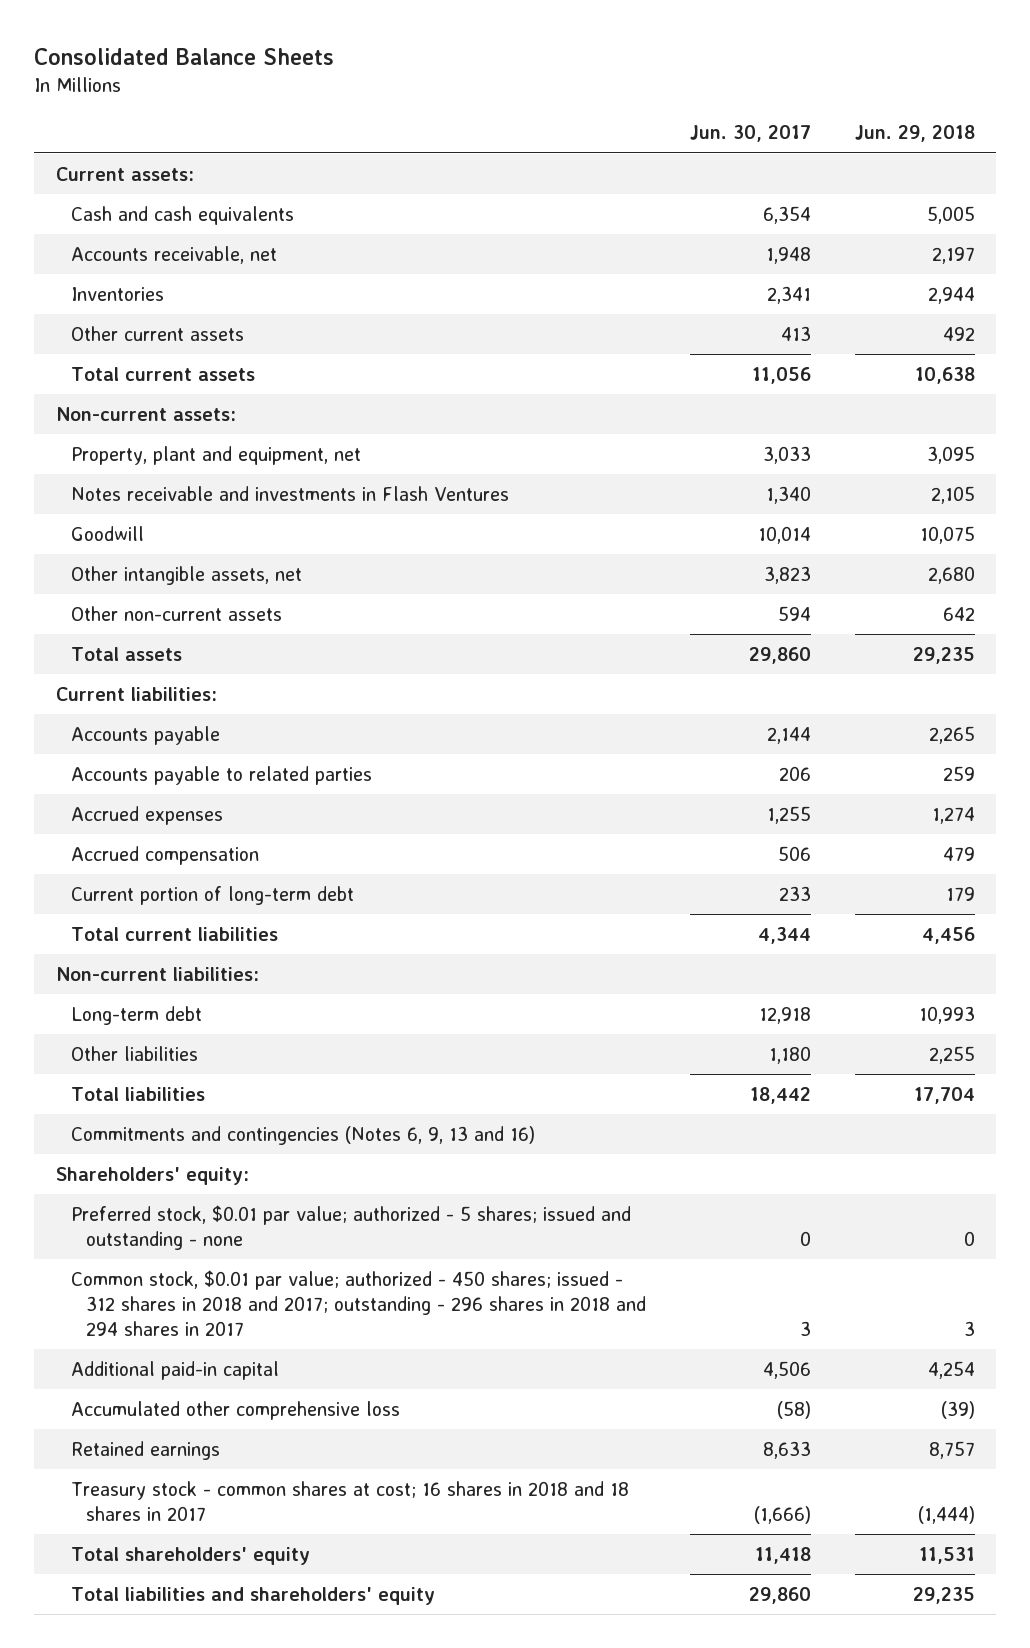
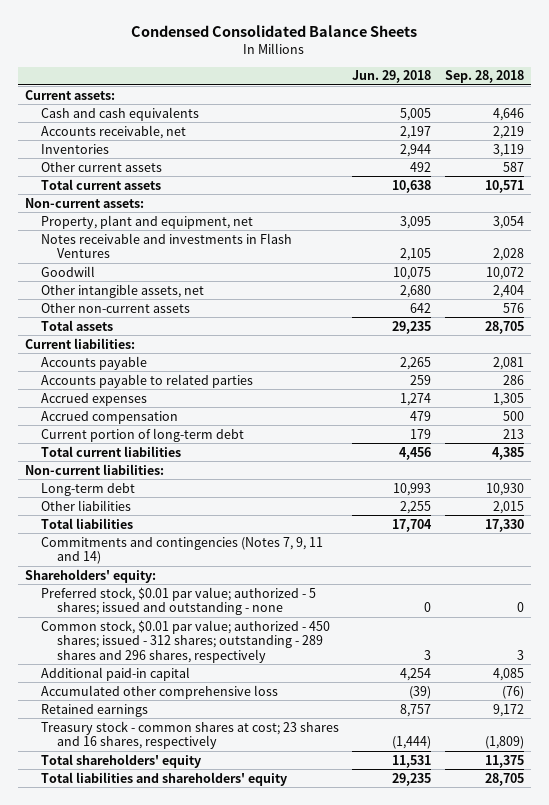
- Consolidated Balance Sheets
+ Condensed Consolidated Balance Sheets
- | Jun. 30, 2017 | Jun. 29, 2018
+ | Jun. 29, 2018 | Sep. 28, 2018
- Commitments and contingencies (Notes 6, 9, 13 and 16)
+ Commitments and contingencies (Notes 7, 9, 11 and 14)
- Common stock, $0.01 par value; authorized - 450 shares; issued - 312 shares in 2018 and 2017; outstanding - 296 shares in 2018 and 294 shares in 2017 | 3 | 3
+ Common stock, $0.01 par value; authorized - 450 shares; issued - 312 shares; outstanding - 289 shares and 296 shares, respectively | 3 | 3
- Treasury stock - common shares at cost; 16 shares in 2018 and 18 shares in 2017 | (1,666) | (1,444)
+ Treasury stock - common shares at cost; 23 shares and 16 shares, respectively | (1,444) | (1,809)

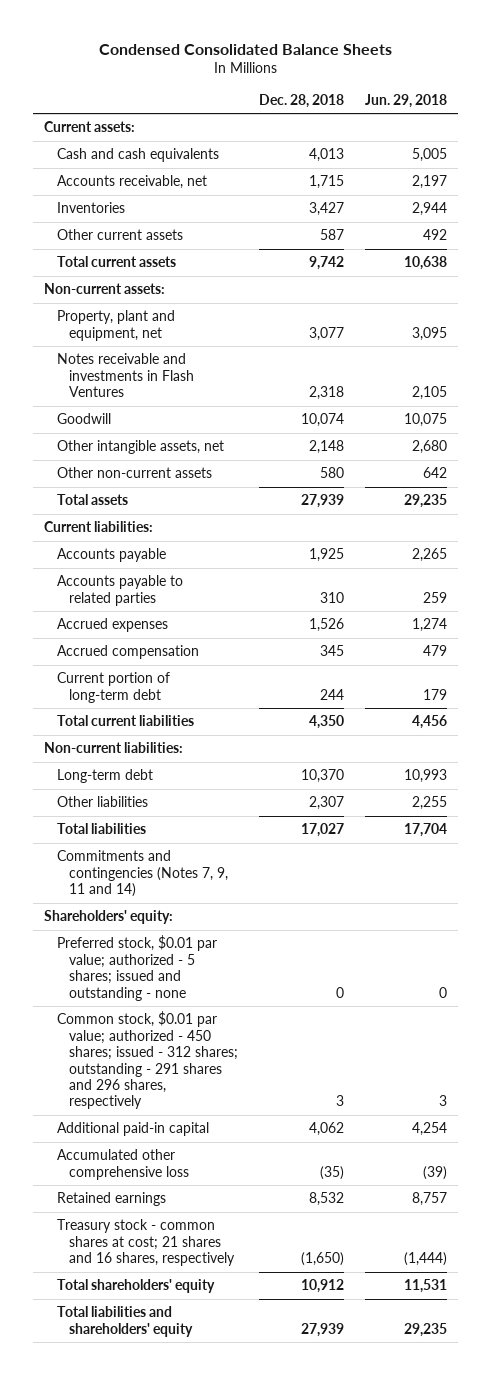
- | Jun. 29, 2018 | Sep. 28, 2018
+ | Dec. 28, 2018 | Jun. 29, 2018
- Common stock, $0.01 par value; authorized - 450 shares; issued - 312 shares; outstanding - 289 shares and 296 shares, respectively | 3 | 3
+ Common stock, $0.01 par value; authorized - 450 shares; issued - 312 shares; outstanding - 291 shares and 296 shares, respectively | 3 | 3
- Treasury stock - common shares at cost; 23 shares and 16 shares, respectively | (1,444) | (1,809)
+ Treasury stock - common shares at cost; 21 shares and 16 shares, respectively | (1,650) | (1,444)

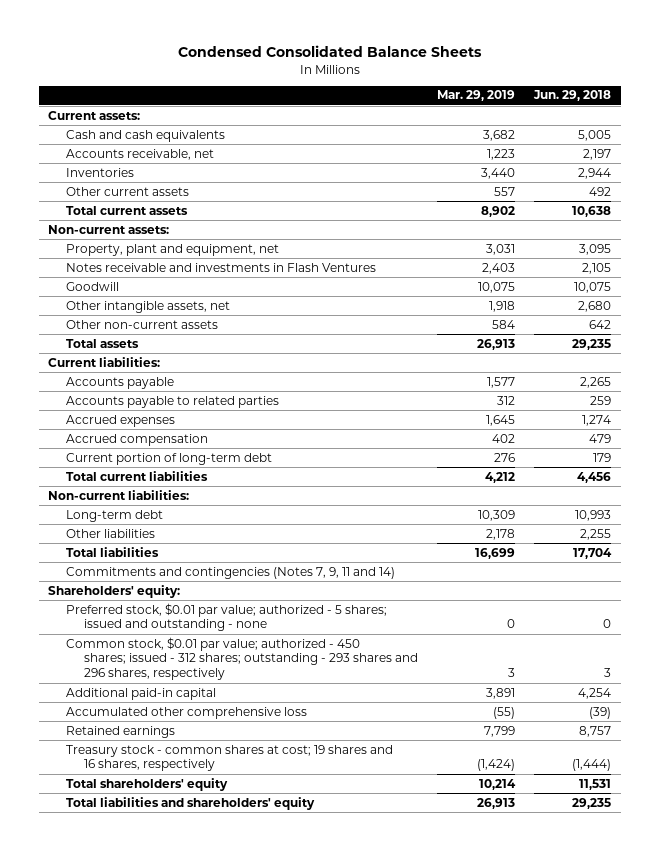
- | Dec. 28, 2018 | Jun. 29, 2018
+ | Mar. 29, 2019 | Jun. 29, 2018
- Common stock, $0.01 par value; authorized - 450 shares; issued - 312 shares; outstanding - 291 shares and 296 shares, respectively | 3 | 3
+ Common stock, $0.01 par value; authorized - 450 shares; issued - 312 shares; outstanding - 293 shares and 296 shares, respectively | 3 | 3
- Treasury stock - common shares at cost; 21 shares and 16 shares, respectively | (1,650) | (1,444)
+ Treasury stock - common shares at cost; 19 shares and 16 shares, respectively | (1,424) | (1,444)

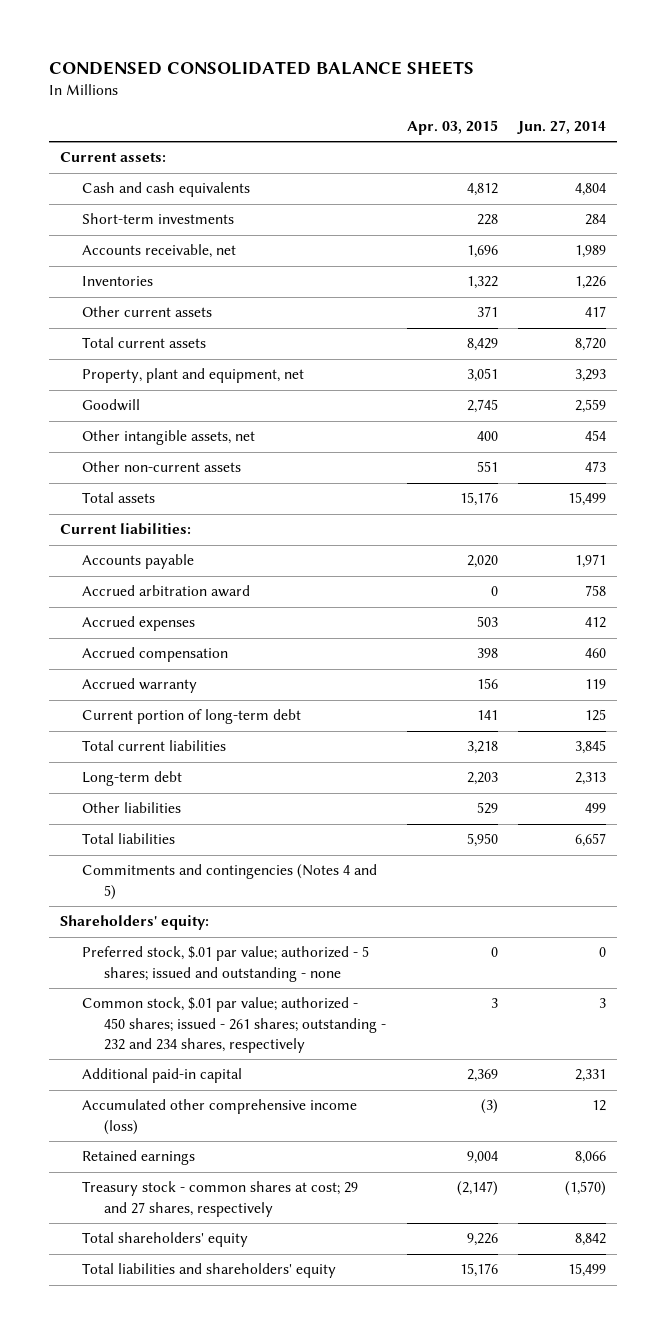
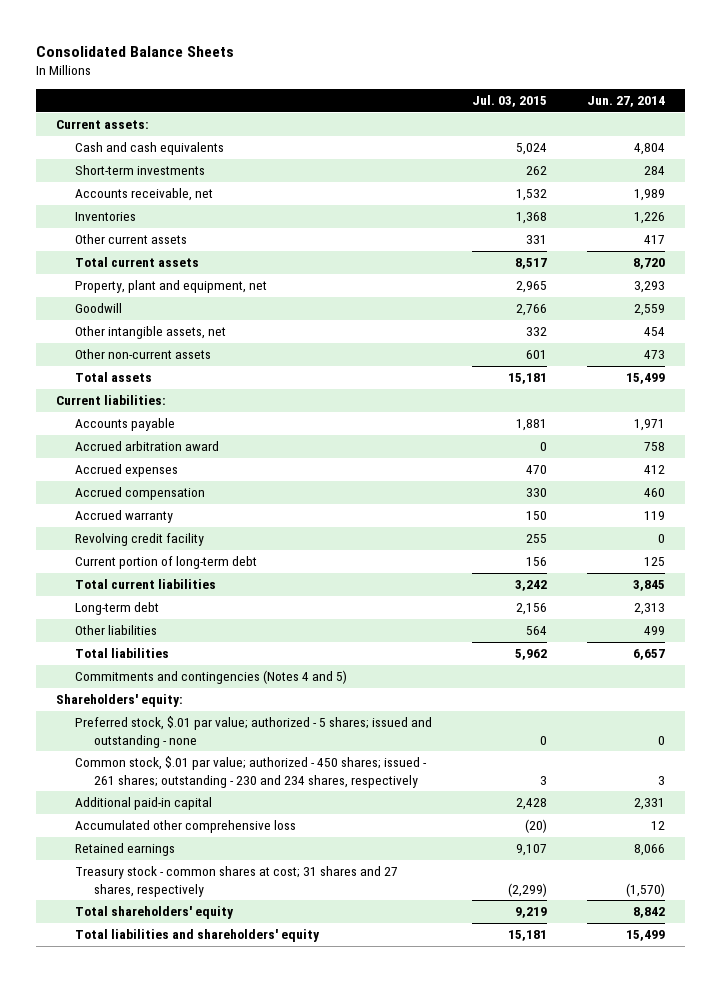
- CONDENSED CONSOLIDATED BALANCE SHEETS
+ Consolidated Balance Sheets
- | Apr. 03, 2015 | Jun. 27, 2014
+ | Jul. 03, 2015 | Jun. 27, 2014
+ Revolving credit facility | 255 | 0
- Common stock, $.01 par value; authorized - 450 shares; issued - 261 shares; outstanding - 232 and 234 shares, respectively | 3 | 3
+ Common stock, $.01 par value; authorized - 450 shares; issued - 261 shares; outstanding - 230 and 234 shares, respectively | 3 | 3
- Accumulated other comprehensive income (loss) | (3) | 12
+ Accumulated other comprehensive loss | (20) | 12
- Treasury stock - common shares at cost; 29 and 27 shares, respectively | (2,147) | (1,570)
+ Treasury stock - common shares at cost; 31 shares and 27 shares, respectively | (2,299) | (1,570)

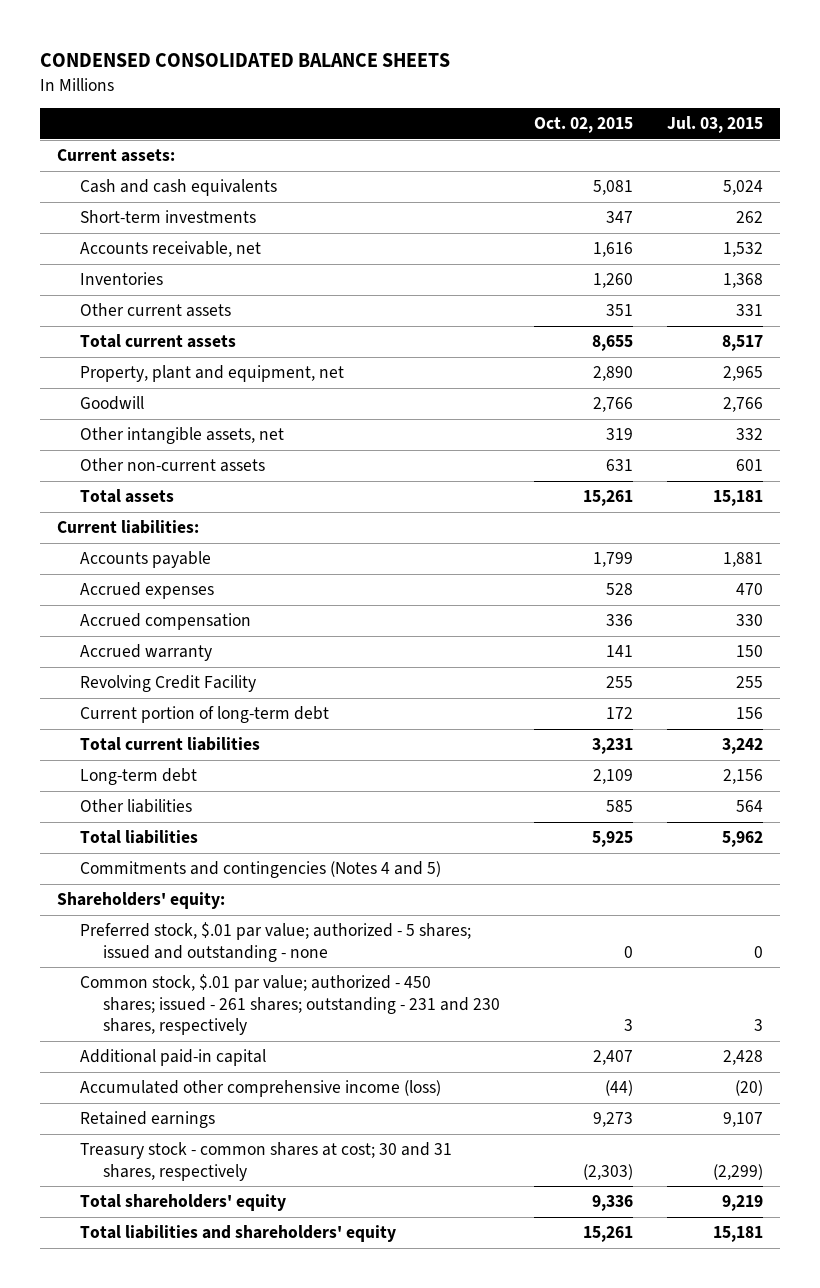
- Consolidated Balance Sheets
+ CONDENSED CONSOLIDATED BALANCE SHEETS
- | Jul. 03, 2015 | Jun. 27, 2014
+ | Oct. 02, 2015 | Jul. 03, 2015
- Accrued arbitration award | 0 | 758
- Revolving credit facility | 255 | 0
+ Revolving Credit Facility | 255 | 255
- Common stock, $.01 par value; authorized - 450 shares; issued - 261 shares; outstanding - 230 and 234 shares, respectively | 3 | 3
+ Common stock, $.01 par value; authorized - 450 shares; issued - 261 shares; outstanding - 231 and 230 shares, respectively | 3 | 3
- Accumulated other comprehensive loss | (20) | 12
+ Accumulated other comprehensive income (loss) | (44) | (20)
- Treasury stock - common shares at cost; 31 shares and 27 shares, respectively | (2,299) | (1,570)
+ Treasury stock - common shares at cost; 30 and 31 shares, respectively | (2,303) | (2,299)

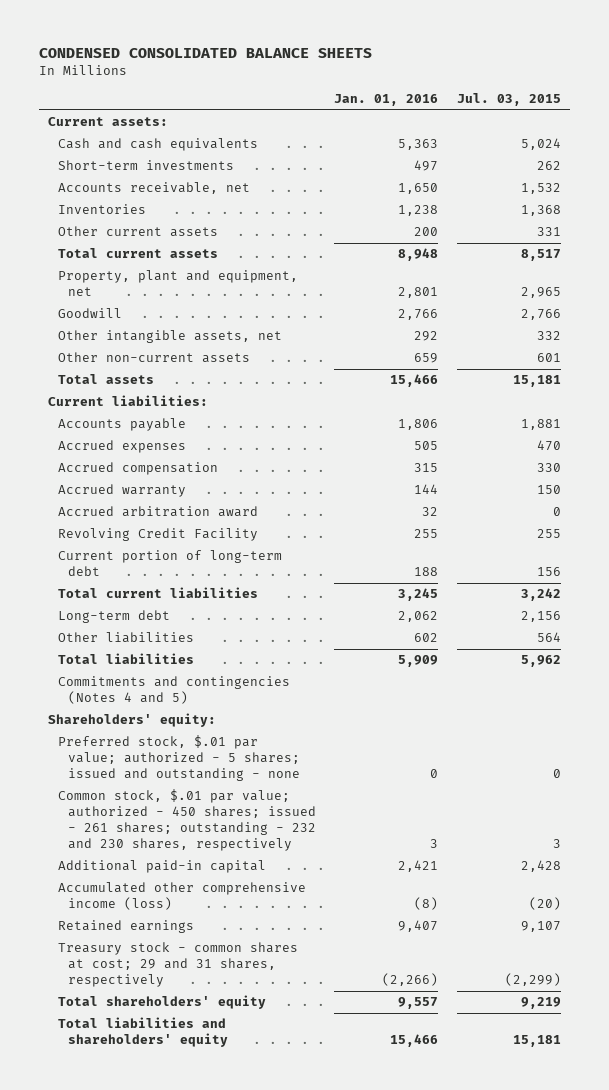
- | Oct. 02, 2015 | Jul. 03, 2015
+ | Jan. 01, 2016 | Jul. 03, 2015
+ Accrued arbitration award | 32 | 0
- Common stock, $.01 par value; authorized - 450 shares; issued - 261 shares; outstanding - 231 and 230 shares, respectively | 3 | 3
+ Common stock, $.01 par value; authorized - 450 shares; issued - 261 shares; outstanding - 232 and 230 shares, respectively | 3 | 3
- Treasury stock - common shares at cost; 30 and 31 shares, respectively | (2,303) | (2,299)
+ Treasury stock - common shares at cost; 29 and 31 shares, respectively | (2,266) | (2,299)

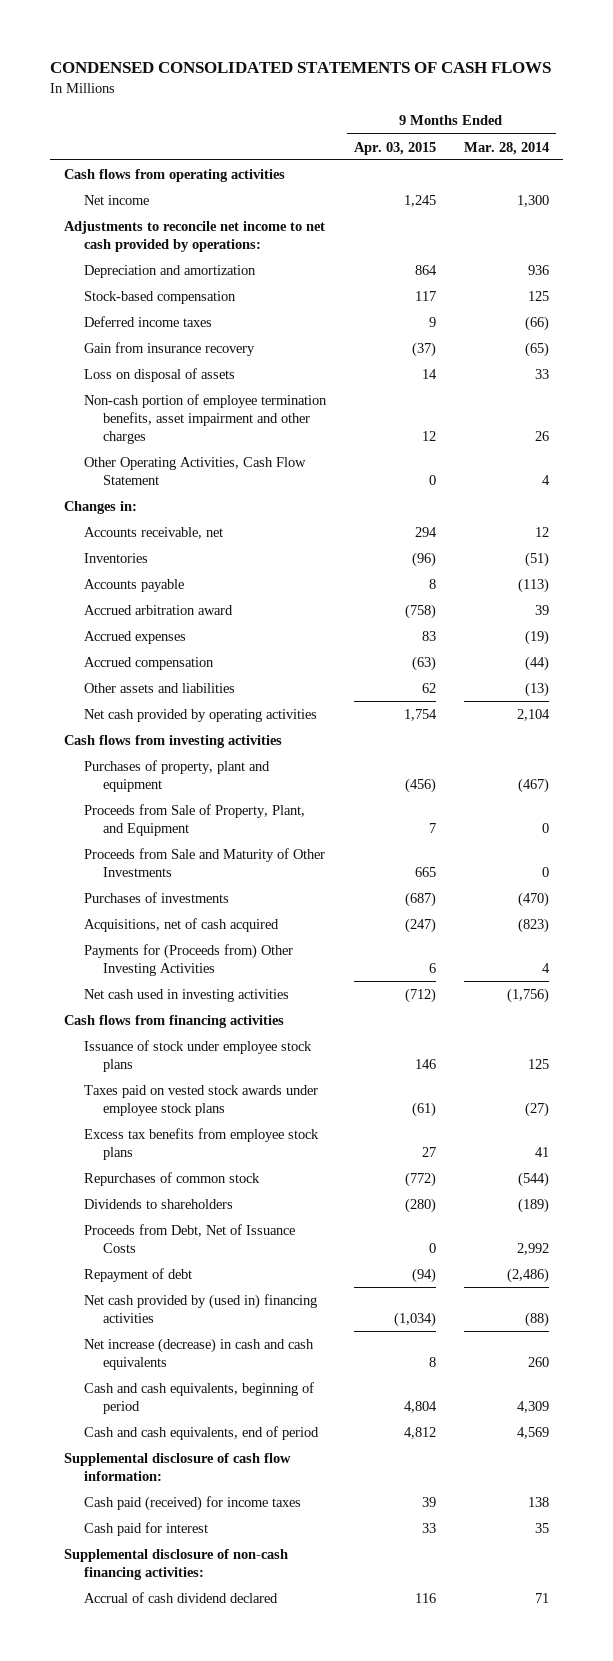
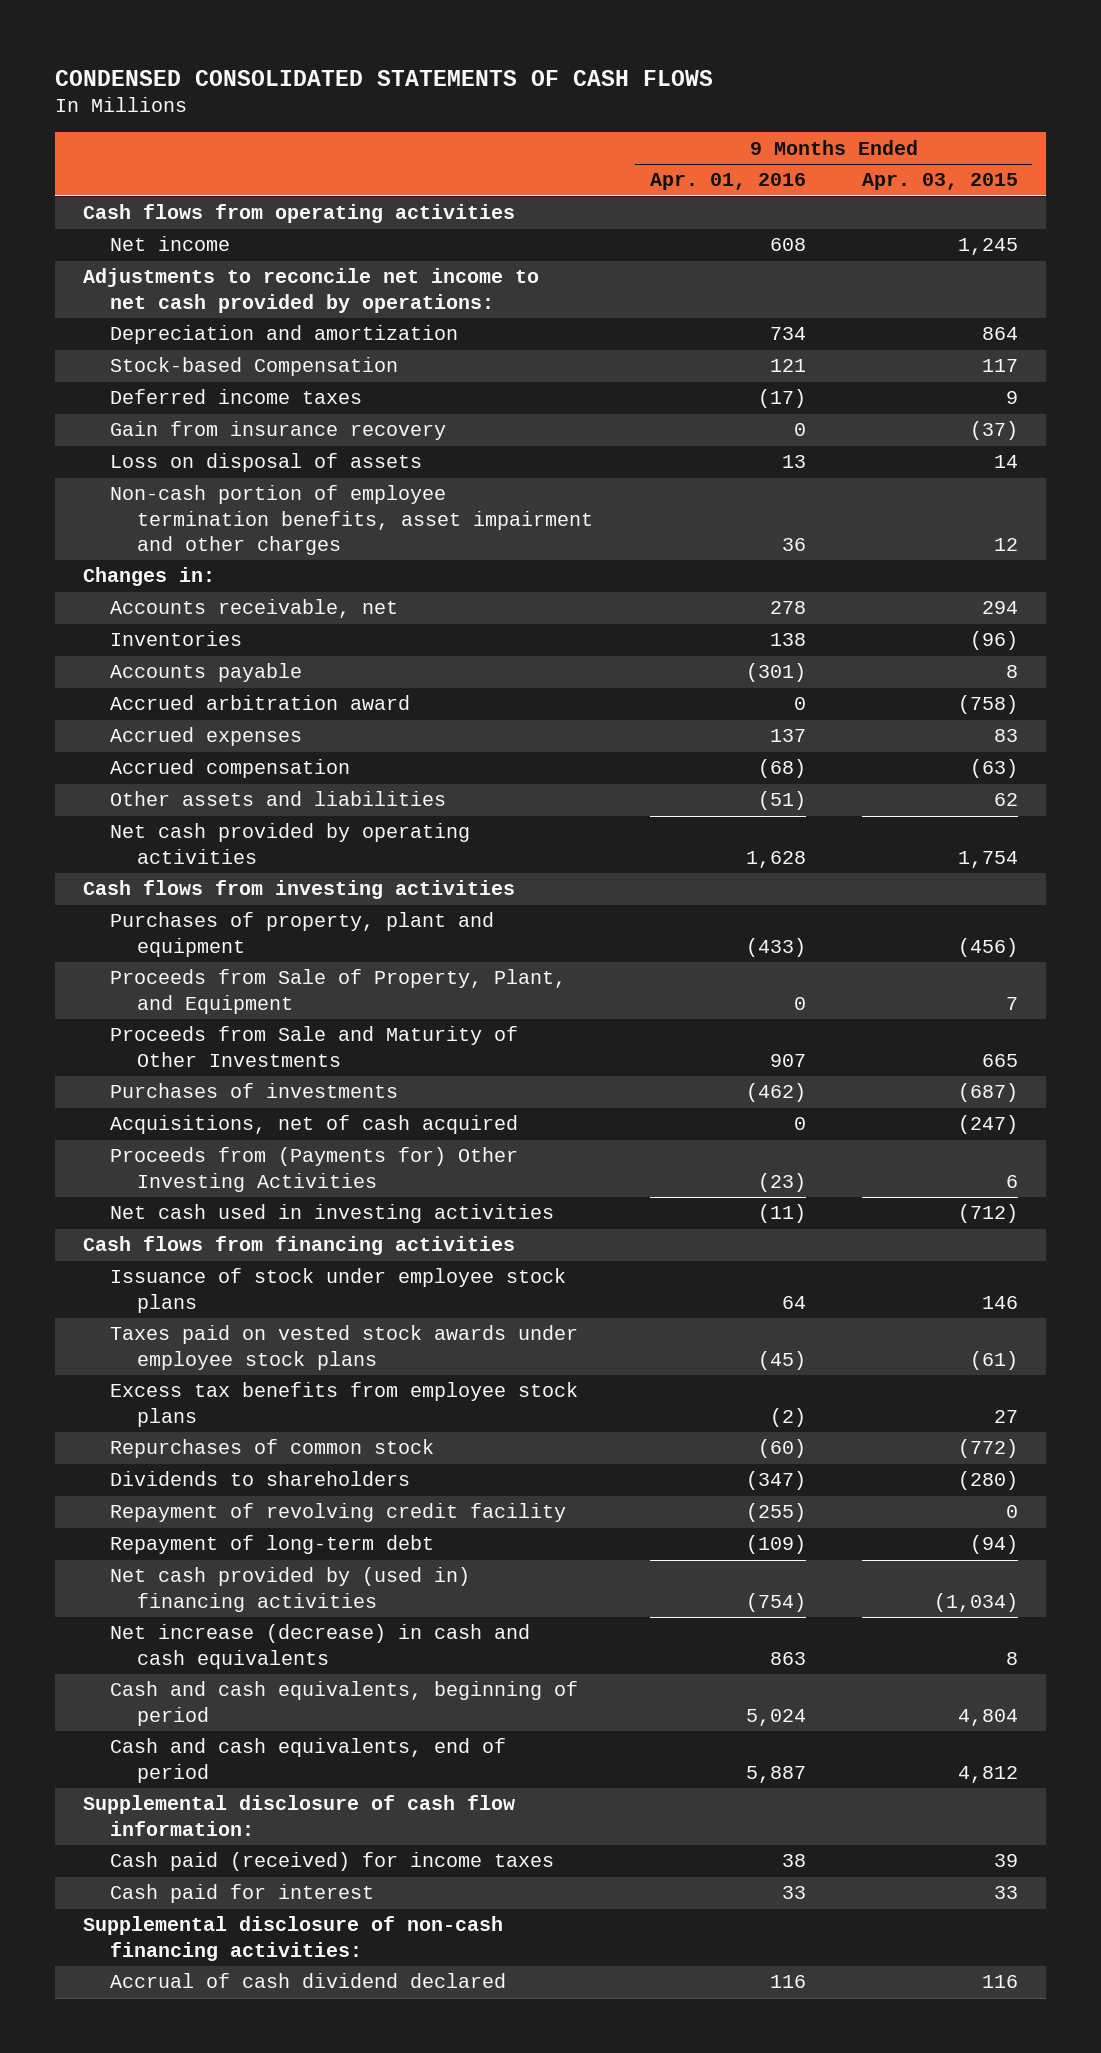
- | 9 Months Ended Apr. 03, 2015 | 9 Months Ended Mar. 28, 2014
+ | 9 Months Ended Apr. 01, 2016 | 9 Months Ended Apr. 03, 2015
- Stock-based compensation | 117 | 125
+ Stock-based Compensation | 121 | 117
- Other Operating Activities, Cash Flow Statement | 0 | 4
- Payments for (Proceeds from) Other Investing Activities | 6 | 4
+ Proceeds from (Payments for) Other Investing Activities | (23) | 6
- Proceeds from Debt, Net of Issuance Costs | 0 | 2,992
- Repayment of debt | (94) | (2,486)
+ Repayment of revolving credit facility | (255) | 0
+ Repayment of long-term debt | (109) | (94)

